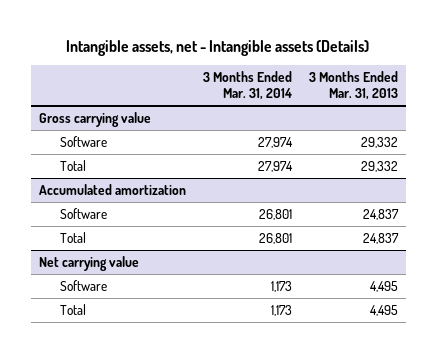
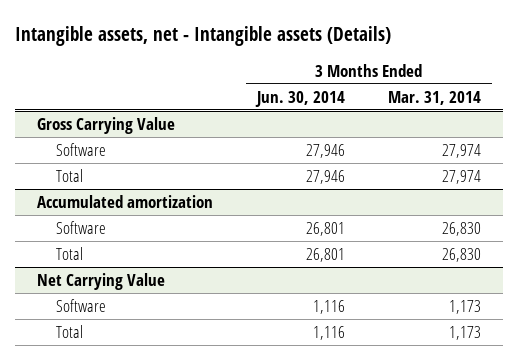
- | 3 Months Ended Mar. 31, 2014 | 3 Months Ended Mar. 31, 2013
+ | 3 Months Ended Jun. 30, 2014 | 3 Months Ended Mar. 31, 2014
- Gross carrying value
+ Gross Carrying Value
@ Accumulated amortization
- Software | 26,801 | 24,837
- Total | 26,801 | 24,837
- Net carrying value
@ Accumulated amortization
+ Software | 26,801 | 26,830
+ Total | 26,801 | 26,830
+ Net Carrying Value

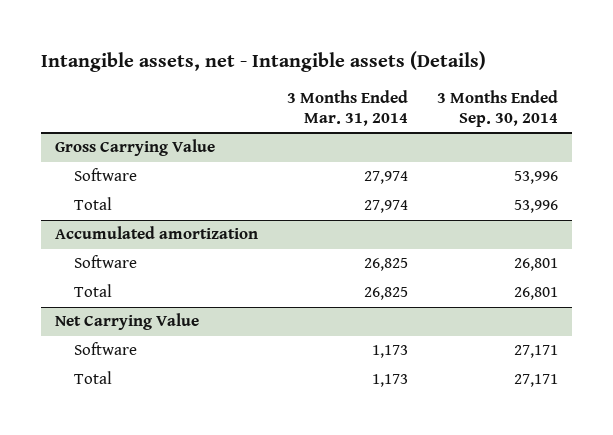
- | 3 Months Ended Jun. 30, 2014 | 3 Months Ended Mar. 31, 2014
+ | 3 Months Ended Mar. 31, 2014 | 3 Months Ended Sep. 30, 2014
@ Accumulated amortization
- Software | 26,801 | 26,830
- Total | 26,801 | 26,830
+ Software | 26,825 | 26,801
+ Total | 26,825 | 26,801

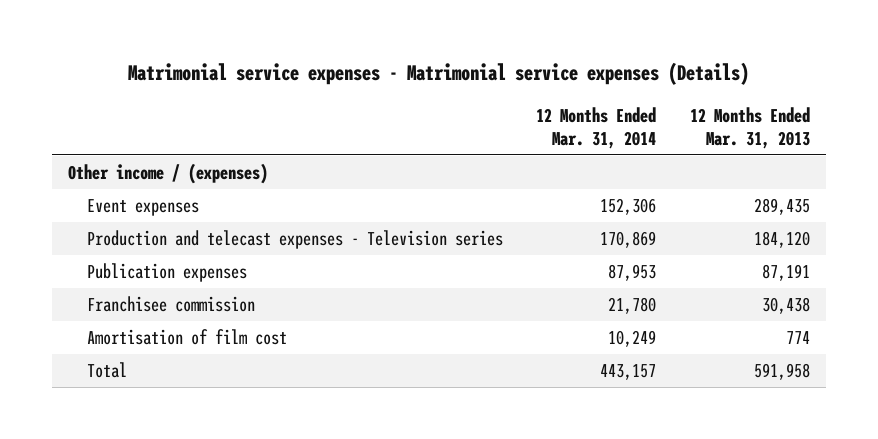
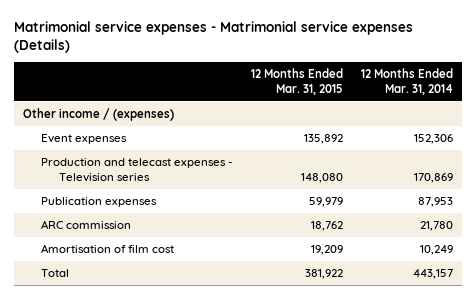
- | 12 Months Ended Mar. 31, 2014 | 12 Months Ended Mar. 31, 2013
+ | 12 Months Ended Mar. 31, 2015 | 12 Months Ended Mar. 31, 2014
- Franchisee commission | 21,780 | 30,438
+ ARC commission | 18,762 | 21,780

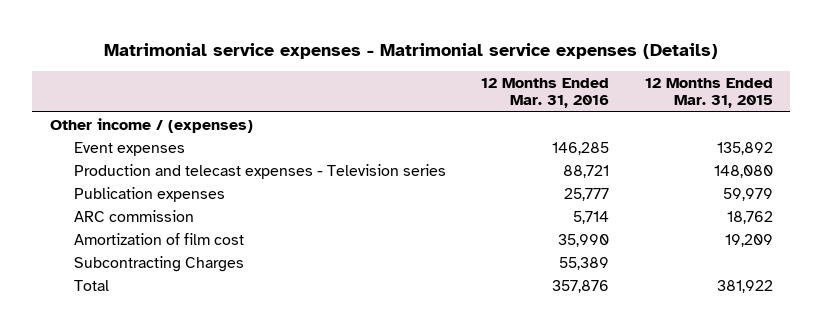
- | 12 Months Ended Mar. 31, 2015 | 12 Months Ended Mar. 31, 2014
+ | 12 Months Ended Mar. 31, 2016 | 12 Months Ended Mar. 31, 2015
- Amortisation of film cost | 19,209 | 10,249
+ Amortization of film cost | 35,990 | 19,209
+ Subcontracting Charges | 55,389 |

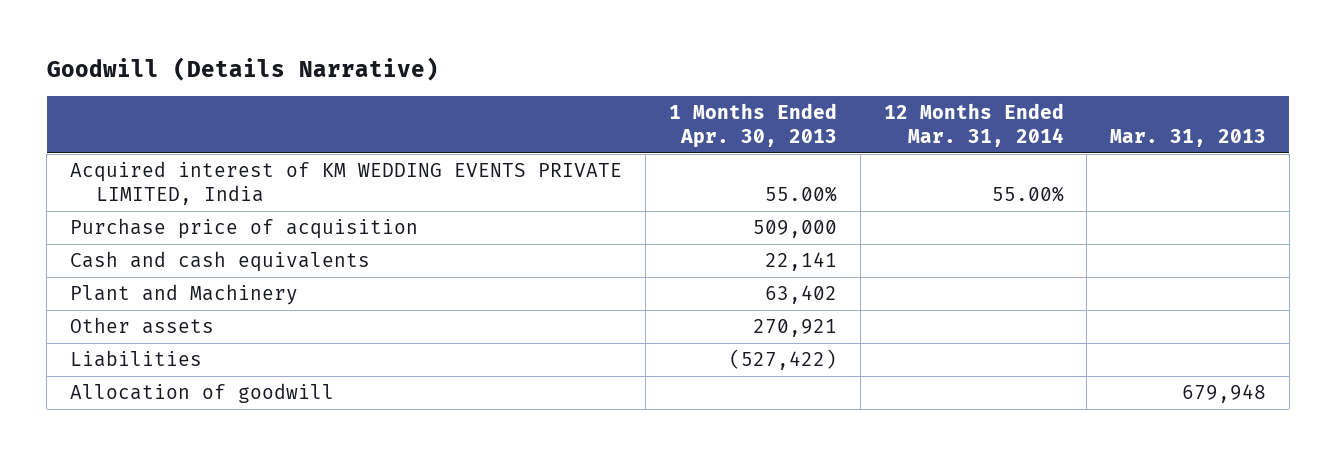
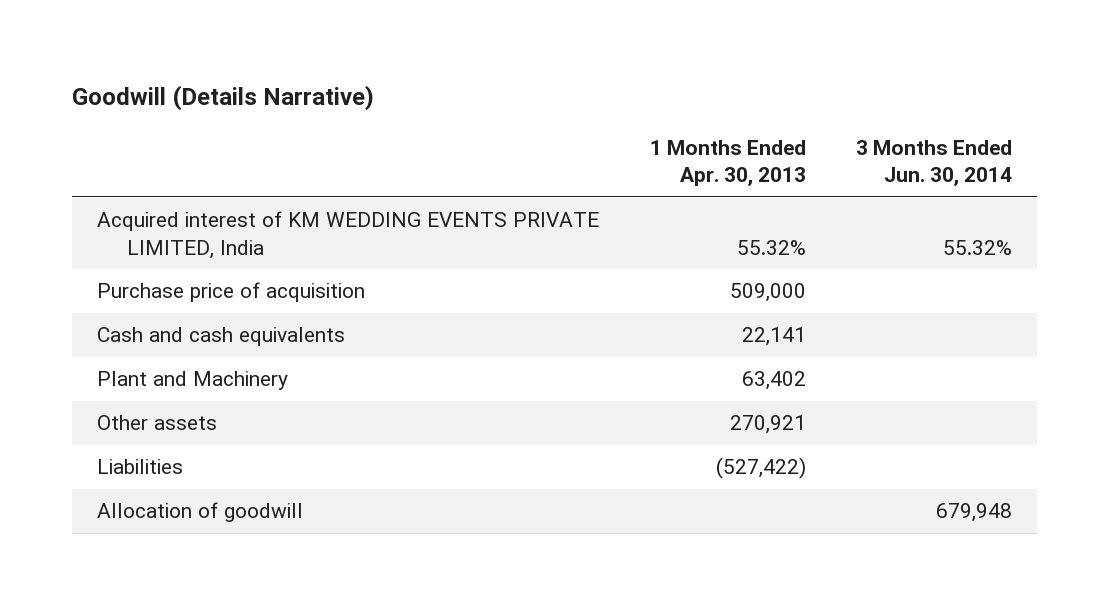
- | 1 Months Ended Apr. 30, 2013 | 12 Months Ended Mar. 31, 2014 | Mar. 31, 2013
+ | 1 Months Ended Apr. 30, 2013 | 3 Months Ended Jun. 30, 2014
- Acquired interest of KM WEDDING EVENTS PRIVATE LIMITED, India | 55.00% | 55.00% |
+ Acquired interest of KM WEDDING EVENTS PRIVATE LIMITED, India | 55.32% | 55.32%

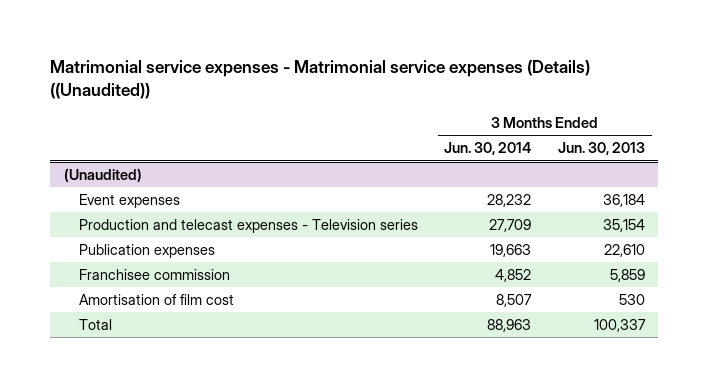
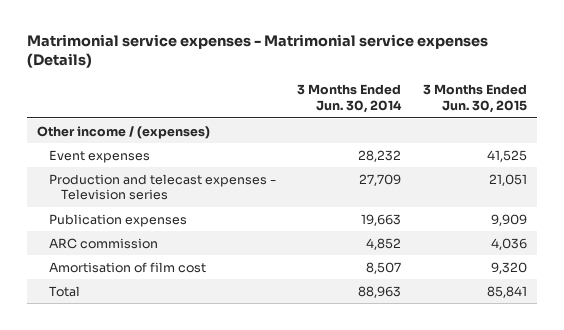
- Matrimonial service expenses - Matrimonial service expenses (Details) ((Unaudited))
+ Matrimonial service expenses - Matrimonial service expenses (Details)
- | 3 Months Ended Jun. 30, 2014 | 3 Months Ended Jun. 30, 2013
+ | 3 Months Ended Jun. 30, 2014 | 3 Months Ended Jun. 30, 2015
- (Unaudited)
+ Other income / (expenses)
- Franchisee commission | 4,852 | 5,859
+ ARC commission | 4,852 | 4,036

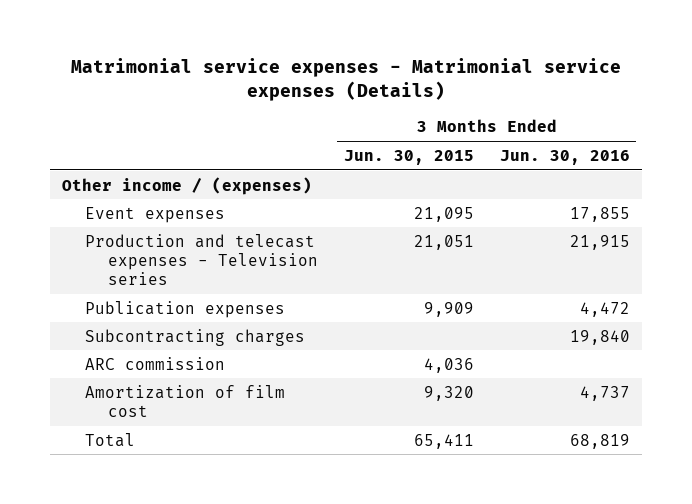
- | 3 Months Ended Jun. 30, 2014 | 3 Months Ended Jun. 30, 2015
+ | 3 Months Ended Jun. 30, 2015 | 3 Months Ended Jun. 30, 2016
- Event expenses | 28,232 | 41,525
+ Event expenses | 21,095 | 17,855
+ Subcontracting charges | | 19,840
- Amortisation of film cost | 8,507 | 9,320
- Total | 88,963 | 85,841
+ Amortization of film cost | 9,320 | 4,737
+ Total | 65,411 | 68,819

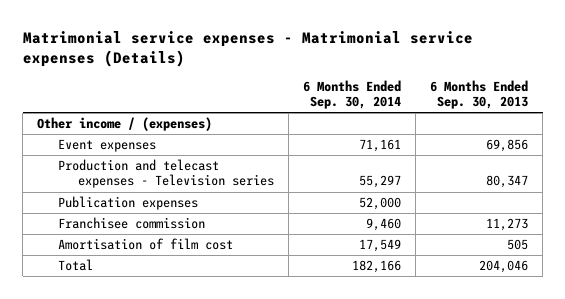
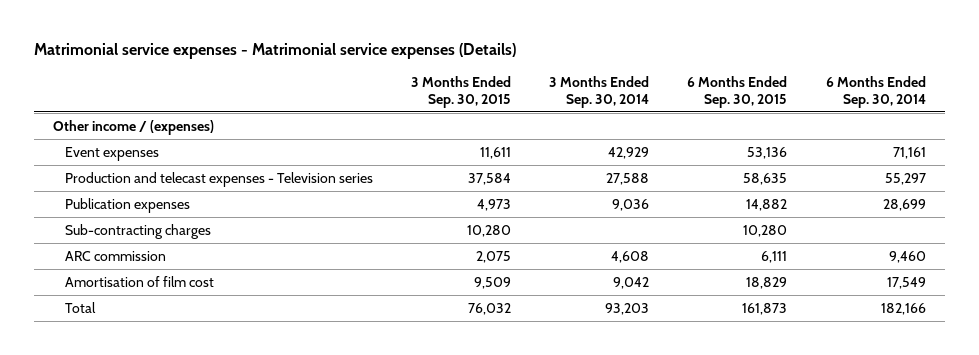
- | 6 Months Ended Sep. 30, 2014 | 6 Months Ended Sep. 30, 2013
+ | 3 Months Ended Sep. 30, 2015 | 3 Months Ended Sep. 30, 2014 | 6 Months Ended Sep. 30, 2015 | 6 Months Ended Sep. 30, 2014
- Publication expenses | 52,000 |
- Franchisee commission | 9,460 | 11,273
+ Publication expenses | 4,973 | 9,036 | 14,882 | 28,699
+ Sub-contracting charges | 10,280 | | 10,280 |
+ ARC commission | 2,075 | 4,608 | 6,111 | 9,460

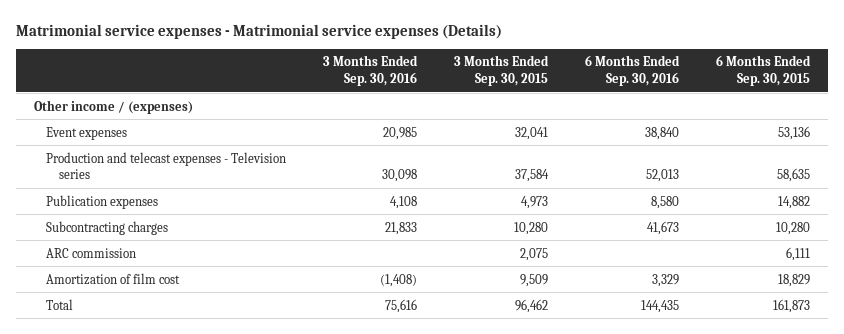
- | 3 Months Ended Sep. 30, 2015 | 3 Months Ended Sep. 30, 2014 | 6 Months Ended Sep. 30, 2015 | 6 Months Ended Sep. 30, 2014
+ | 3 Months Ended Sep. 30, 2016 | 3 Months Ended Sep. 30, 2015 | 6 Months Ended Sep. 30, 2016 | 6 Months Ended Sep. 30, 2015
- Event expenses | 11,611 | 42,929 | 53,136 | 71,161
+ Event expenses | 20,985 | 32,041 | 38,840 | 53,136
- Sub-contracting charges | 10,280 | | 10,280 |
+ Subcontracting charges | 21,833 | 10,280 | 41,673 | 10,280
- Amortisation of film cost | 9,509 | 9,042 | 18,829 | 17,549
- Total | 76,032 | 93,203 | 161,873 | 182,166
+ Amortization of film cost | (1,408) | 9,509 | 3,329 | 18,829
+ Total | 75,616 | 96,462 | 144,435 | 161,873

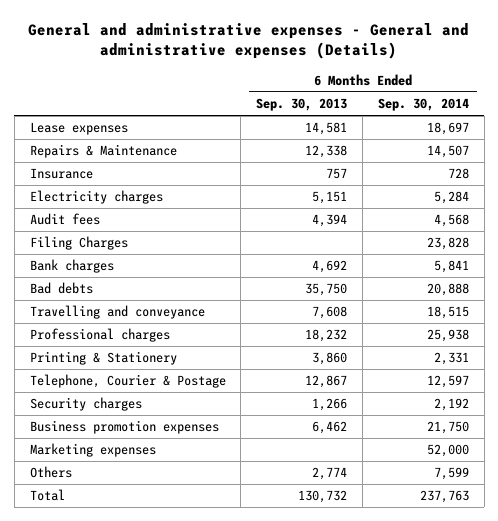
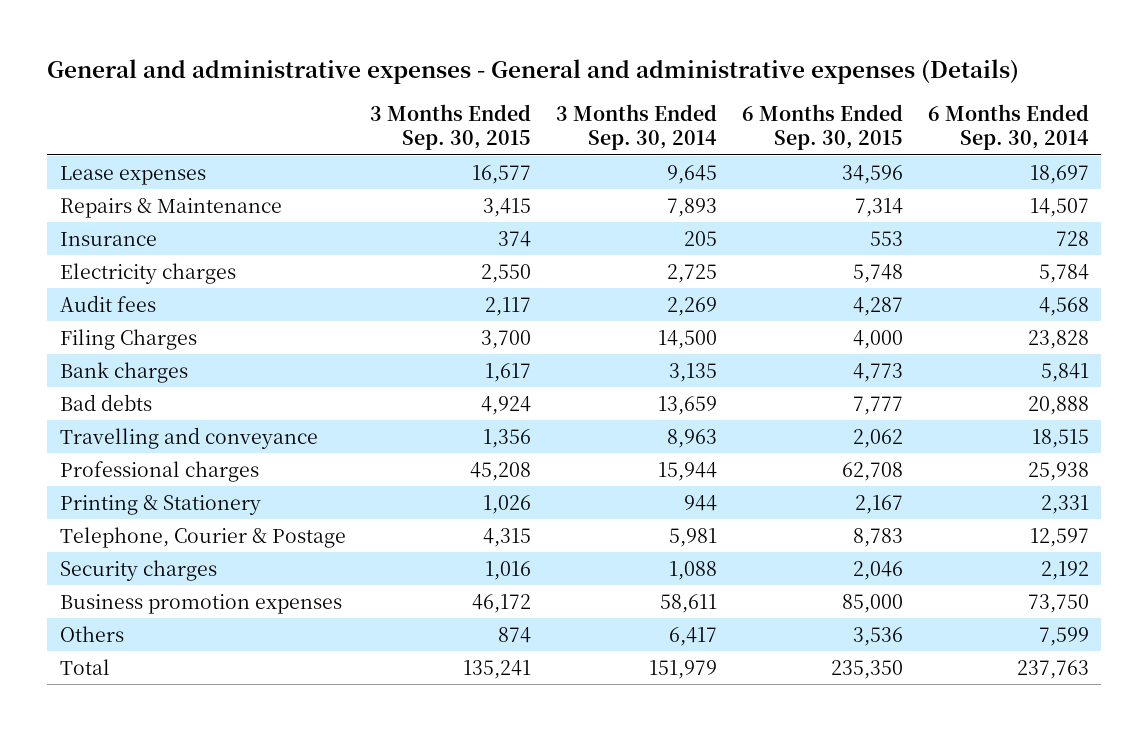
- | 6 Months Ended Sep. 30, 2013 | 6 Months Ended Sep. 30, 2014
+ | 3 Months Ended Sep. 30, 2015 | 3 Months Ended Sep. 30, 2014 | 6 Months Ended Sep. 30, 2015 | 6 Months Ended Sep. 30, 2014
- Electricity charges | 5,151 | 5,284
+ Electricity charges | 2,550 | 2,725 | 5,748 | 5,784
- Business promotion expenses | 6,462 | 21,750
- Marketing expenses | | 52,000
+ Business promotion expenses | 46,172 | 58,611 | 85,000 | 73,750

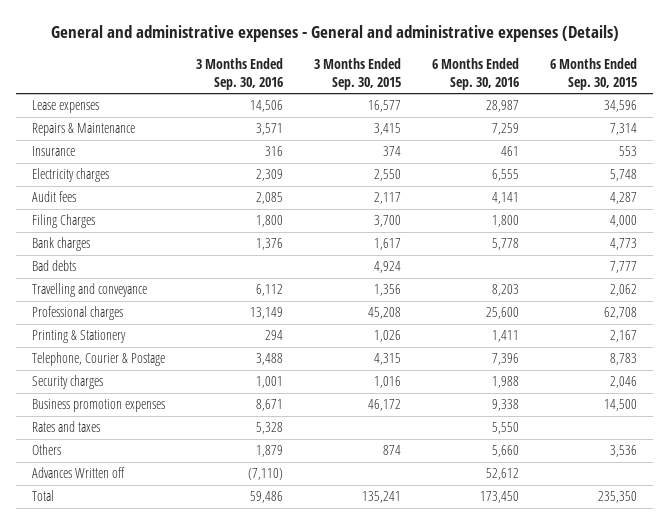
- | 3 Months Ended Sep. 30, 2015 | 3 Months Ended Sep. 30, 2014 | 6 Months Ended Sep. 30, 2015 | 6 Months Ended Sep. 30, 2014
+ | 3 Months Ended Sep. 30, 2016 | 3 Months Ended Sep. 30, 2015 | 6 Months Ended Sep. 30, 2016 | 6 Months Ended Sep. 30, 2015
- Business promotion expenses | 46,172 | 58,611 | 85,000 | 73,750
+ Business promotion expenses | 8,671 | 46,172 | 9,338 | 14,500
+ Rates and taxes | 5,328 | | 5,550 |
+ Advances Written off | (7,110) | | 52,612 |

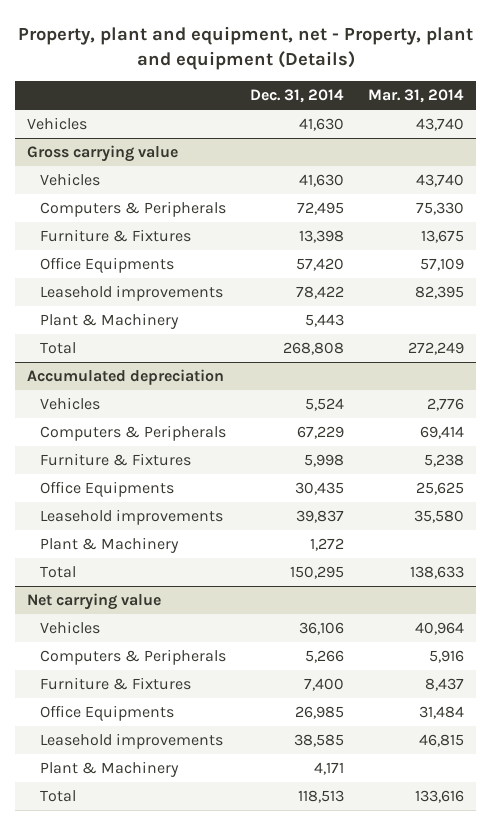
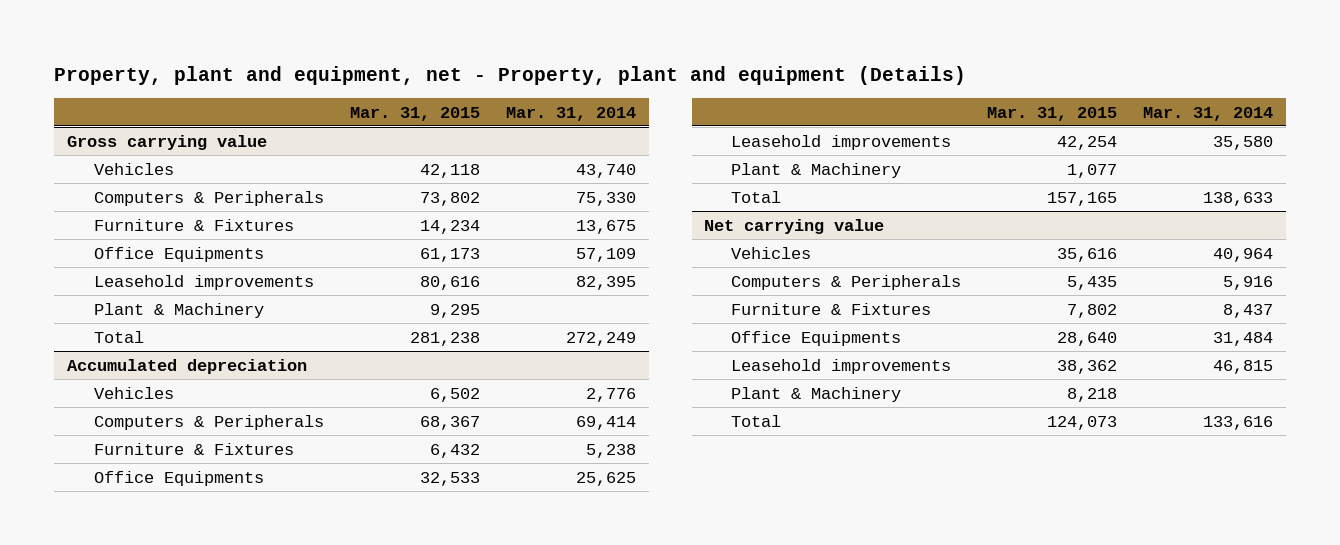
- | Dec. 31, 2014 | Mar. 31, 2014
+ | Mar. 31, 2015 | Mar. 31, 2014
- Vehicles | 41,630 | 43,740

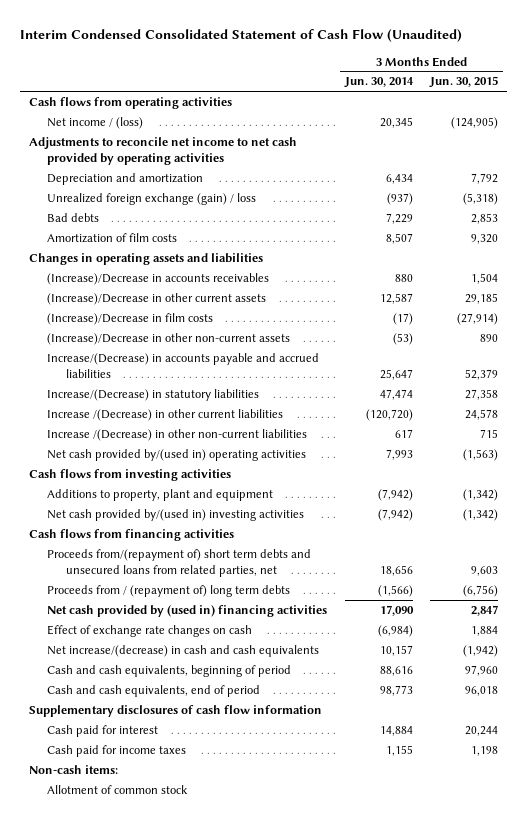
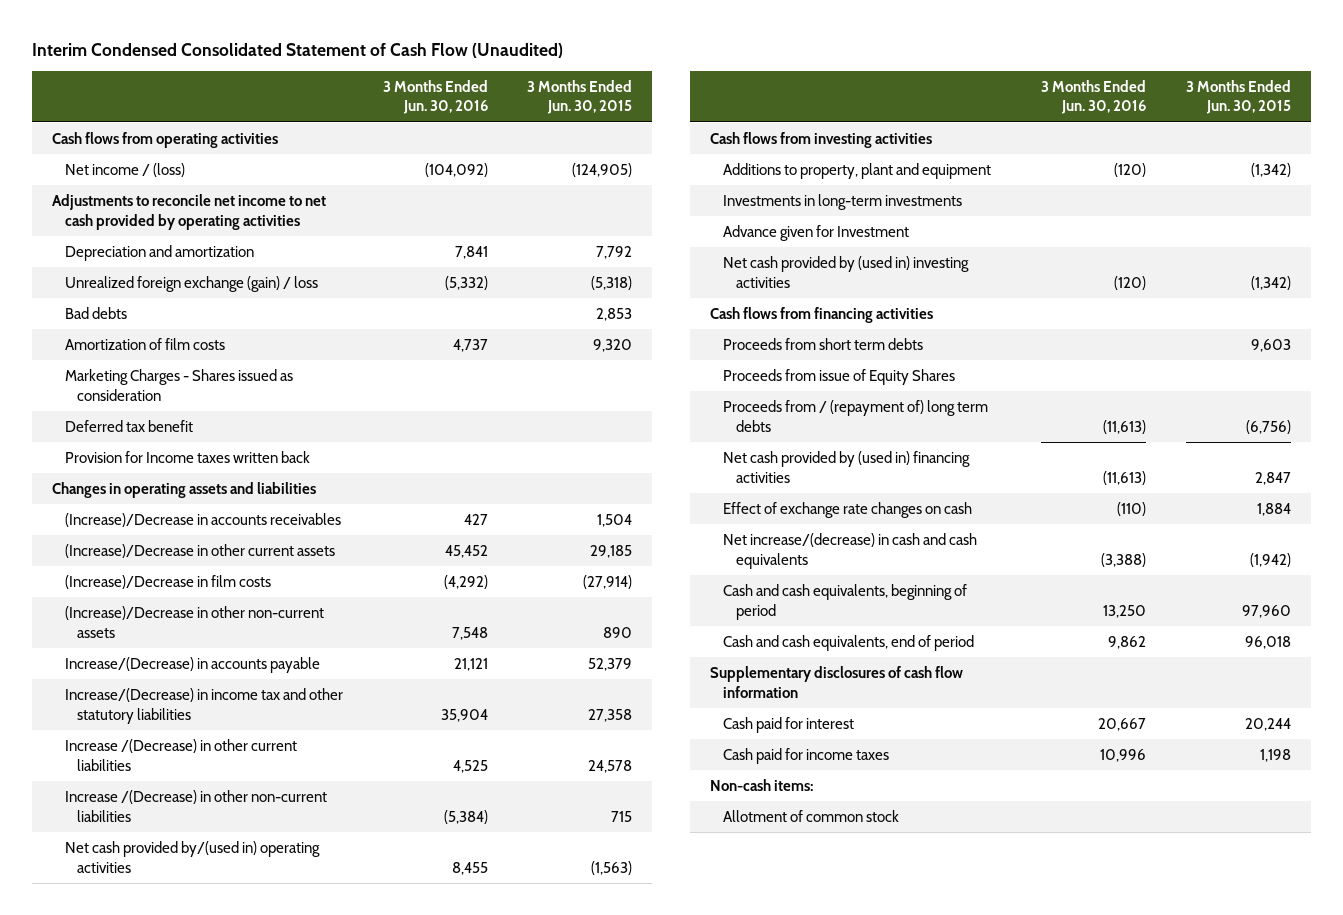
- | 3 Months Ended Jun. 30, 2014 | 3 Months Ended Jun. 30, 2015
+ | 3 Months Ended Jun. 30, 2016 | 3 Months Ended Jun. 30, 2015
+ Marketing Charges - Shares issued as consideration
+ Deferred tax benefit
+ Provision for Income taxes written back
- Increase/(Decrease) in accounts payable and accrued liabilities | 25,647 | 52,379
- Increase/(Decrease) in statutory liabilities | 47,474 | 27,358
+ Increase/(Decrease) in accounts payable | 21,121 | 52,379
+ Increase/(Decrease) in income tax and other statutory liabilities | 35,904 | 27,358
- Net cash provided by/(used in) investing activities | (7,942) | (1,342)
+ Investments in long-term investments
+ Advance given for Investment
+ Net cash provided by (used in) investing activities | (120) | (1,342)
- Proceeds from/(repayment of) short term debts and unsecured loans from related parties, net | 18,656 | 9,603
+ Proceeds from short term debts | | 9,603
+ Proceeds from issue of Equity Shares

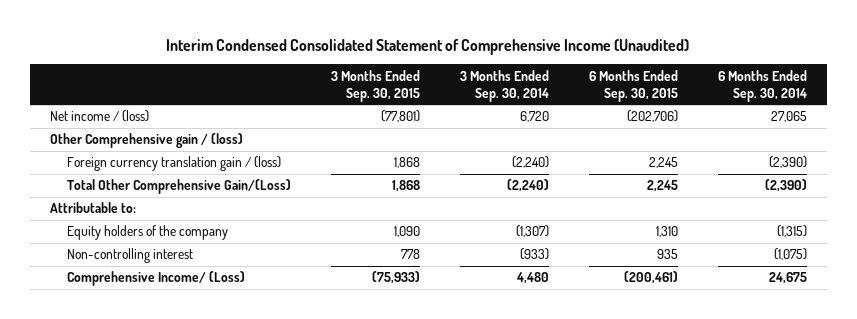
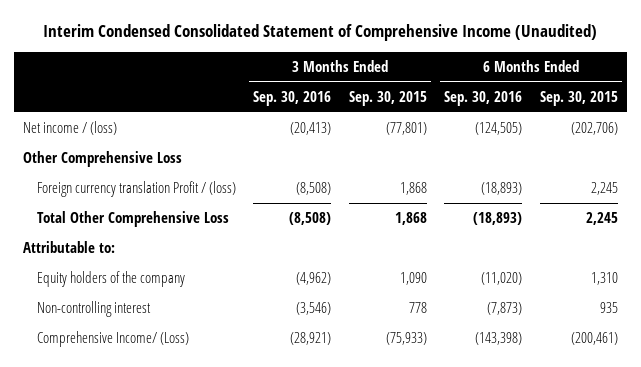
- | 3 Months Ended Sep. 30, 2015 | 3 Months Ended Sep. 30, 2014 | 6 Months Ended Sep. 30, 2015 | 6 Months Ended Sep. 30, 2014
+ | 3 Months Ended Sep. 30, 2016 | 3 Months Ended Sep. 30, 2015 | 6 Months Ended Sep. 30, 2016 | 6 Months Ended Sep. 30, 2015
- Other Comprehensive gain / (loss)
- Foreign currency translation gain / (loss) | 1,868 | (2,240) | 2,245 | (2,390)
- Total Other Comprehensive Gain/(Loss) | 1,868 | (2,240) | 2,245 | (2,390)
+ Other Comprehensive Loss
+ Foreign currency translation Profit / (loss) | (8,508) | 1,868 | (18,893) | 2,245
+ Total Other Comprehensive Loss | (8,508) | 1,868 | (18,893) | 2,245

